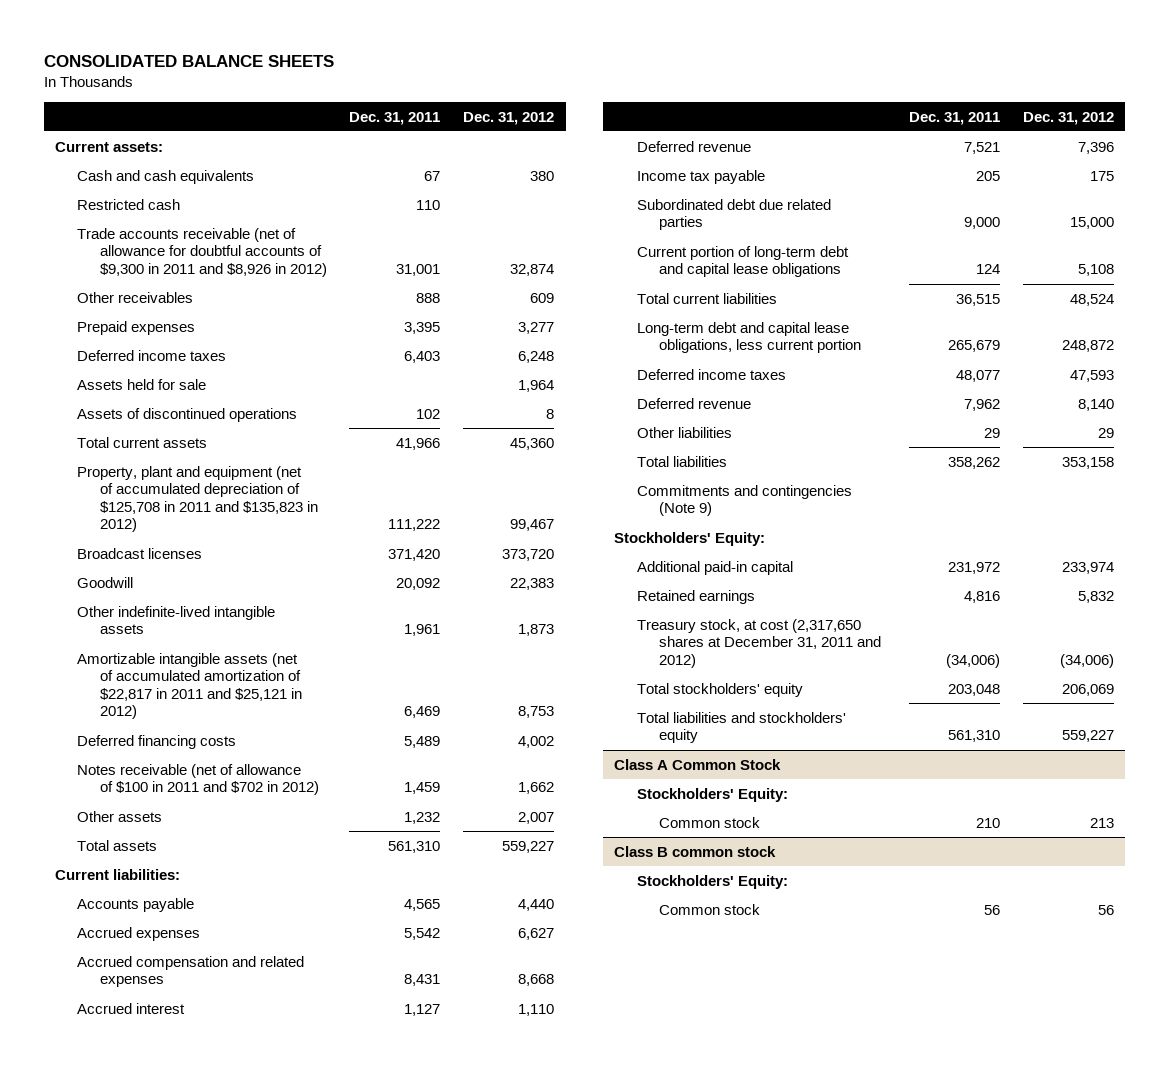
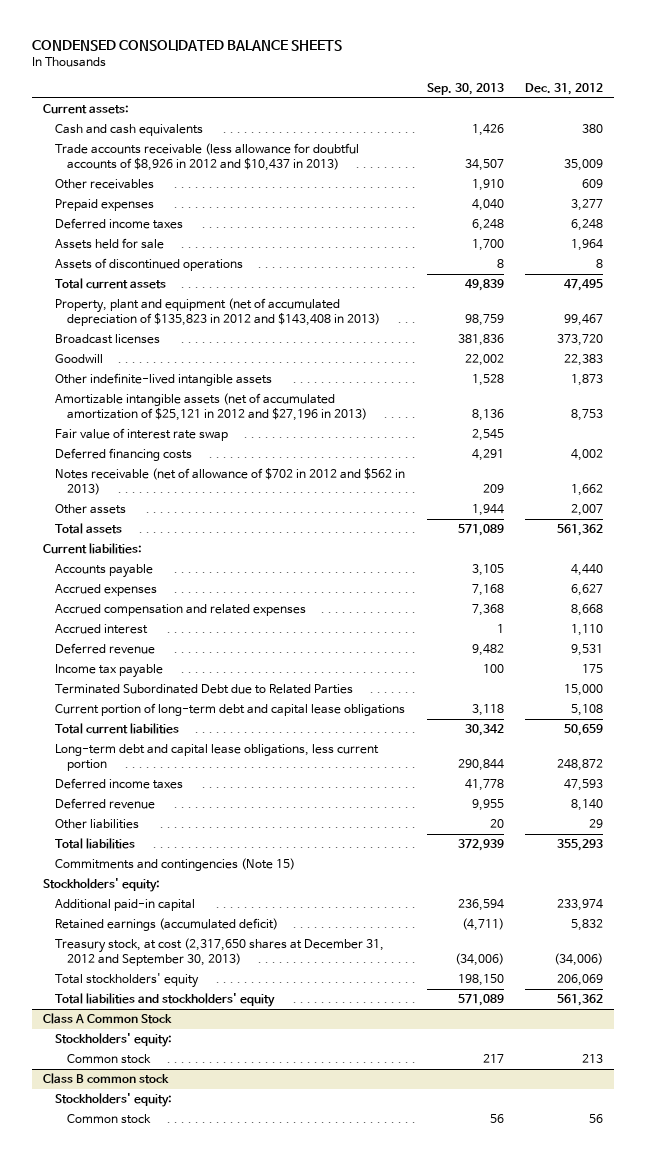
- CONSOLIDATED BALANCE SHEETS
+ CONDENSED CONSOLIDATED BALANCE SHEETS
- | Dec. 31, 2011 | Dec. 31, 2012
+ | Sep. 30, 2013 | Dec. 31, 2012
- Restricted cash | 110 |
- Trade accounts receivable (net of allowance for doubtful accounts of $9,300 in 2011 and $8,926 in 2012) | 31,001 | 32,874
+ Trade accounts receivable (less allowance for doubtful accounts of $8,926 in 2012 and $10,437 in 2013) | 34,507 | 35,009
- Total current assets | 41,966 | 45,360
- Property, plant and equipment (net of accumulated depreciation of $125,708 in 2011 and $135,823 in 2012) | 111,222 | 99,467
+ Total current assets | 49,839 | 47,495
+ Property, plant and equipment (net of accumulated depreciation of $135,823 in 2012 and $143,408 in 2013) | 98,759 | 99,467
- Amortizable intangible assets (net of accumulated amortization of $22,817 in 2011 and $25,121 in 2012) | 6,469 | 8,753
+ Amortizable intangible assets (net of accumulated amortization of $25,121 in 2012 and $27,196 in 2013) | 8,136 | 8,753
+ Fair value of interest rate swap | 2,545 |
- Notes receivable (net of allowance of $100 in 2011 and $702 in 2012) | 1,459 | 1,662
+ Notes receivable (net of allowance of $702 in 2012 and $562 in 2013) | 209 | 1,662
- Total assets | 561,310 | 559,227
+ Total assets | 571,089 | 561,362
- Deferred revenue | 7,521 | 7,396
+ Deferred revenue | 9,482 | 9,531
- Subordinated debt due related parties | 9,000 | 15,000
+ Terminated Subordinated Debt due to Related Parties | | 15,000
- Total current liabilities | 36,515 | 48,524
+ Total current liabilities | 30,342 | 50,659
- Total liabilities | 358,262 | 353,158
- Commitments and contingencies (Note 9)
- Stockholders' Equity:
+ Total liabilities | 372,939 | 355,293
+ Commitments and contingencies (Note 15)
+ Stockholders' equity:
- Retained earnings | 4,816 | 5,832
- Treasury stock, at cost (2,317,650 shares at December 31, 2011 and 2012) | (34,006) | (34,006)
+ Retained earnings (accumulated deficit) | (4,711) | 5,832
+ Treasury stock, at cost (2,317,650 shares at December 31, 2012 and September 30, 2013) | (34,006) | (34,006)
- Total liabilities and stockholders' equity | 561,310 | 559,227
+ Total liabilities and stockholders' equity | 571,089 | 561,362
@ Class A Common Stock
- Stockholders' Equity:
+ Stockholders' equity:
@ Class B common stock
- Stockholders' Equity:
+ Stockholders' equity:

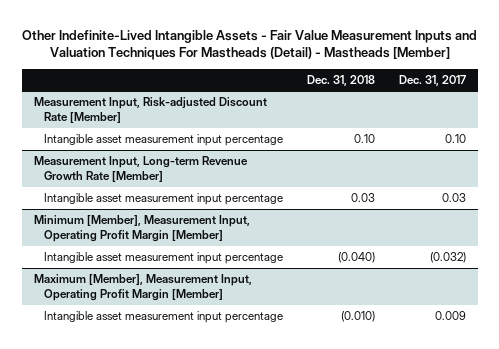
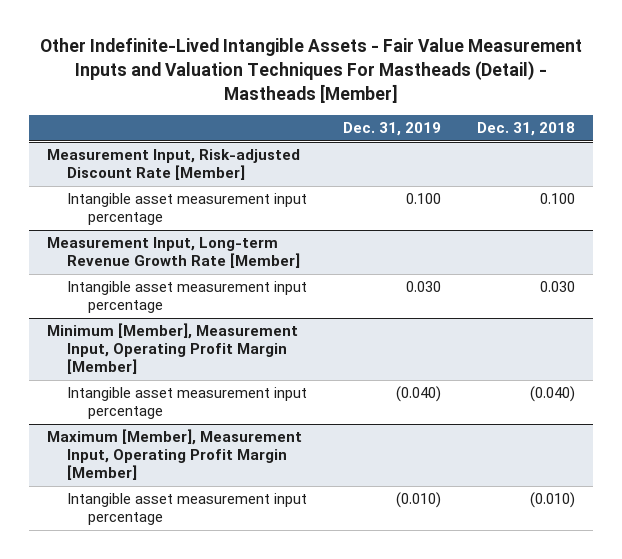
- | Dec. 31, 2018 | Dec. 31, 2017
+ | Dec. 31, 2019 | Dec. 31, 2018
@ Measurement Input, Risk-adjusted Discount Rate [Member]
- Intangible asset measurement input percentage | 0.10 | 0.10
+ Intangible asset measurement input percentage | 0.100 | 0.100
@ Measurement Input, Long-term Revenue Growth Rate [Member]
- Intangible asset measurement input percentage | 0.03 | 0.03
+ Intangible asset measurement input percentage | 0.030 | 0.030

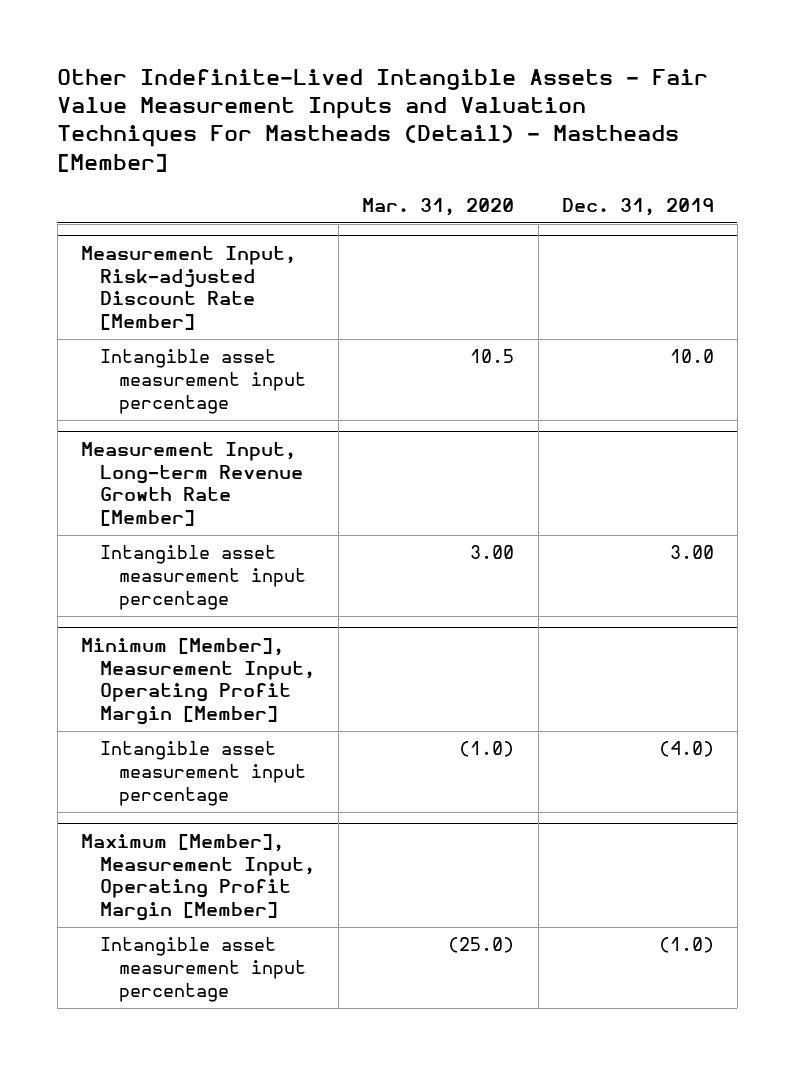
- | Dec. 31, 2019 | Dec. 31, 2018
+ | Mar. 31, 2020 | Dec. 31, 2019
@ Measurement Input, Risk-adjusted Discount Rate [Member]
- Intangible asset measurement input percentage | 0.100 | 0.100
+ Intangible asset measurement input percentage | 10.5 | 10.0
@ Measurement Input, Long-term Revenue Growth Rate [Member]
- Intangible asset measurement input percentage | 0.030 | 0.030
+ Intangible asset measurement input percentage | 3.00 | 3.00
@ Minimum [Member], Measurement Input, Operating Profit Margin [Member]
- Intangible asset measurement input percentage | (0.040) | (0.040)
+ Intangible asset measurement input percentage | (1.0) | (4.0)
@ Maximum [Member], Measurement Input, Operating Profit Margin [Member]
- Intangible asset measurement input percentage | (0.010) | (0.010)
+ Intangible asset measurement input percentage | (25.0) | (1.0)

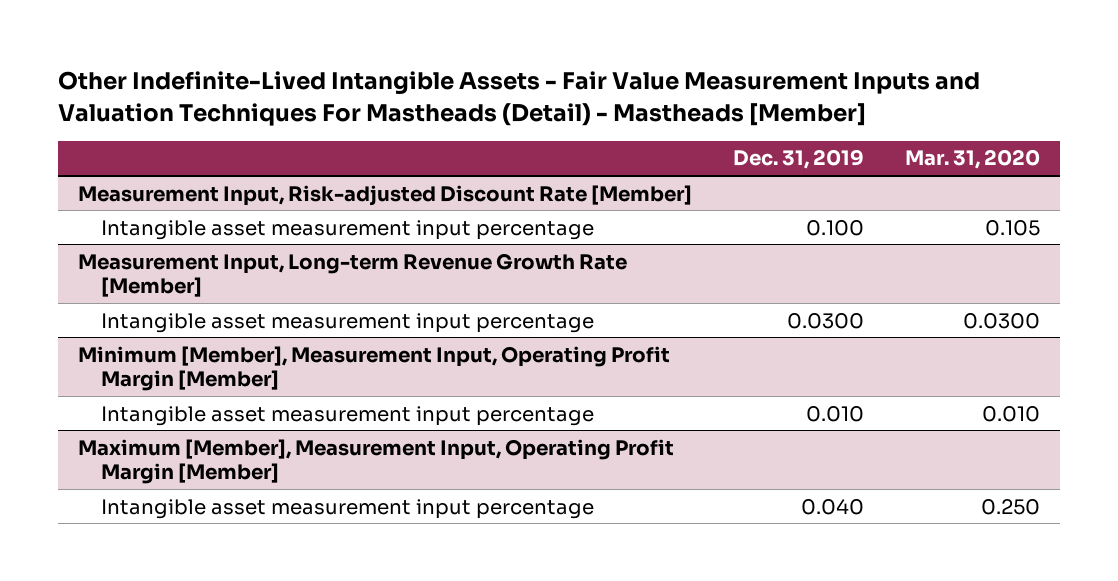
- | Mar. 31, 2020 | Dec. 31, 2019
+ | Dec. 31, 2019 | Mar. 31, 2020
@ Measurement Input, Risk-adjusted Discount Rate [Member]
- Intangible asset measurement input percentage | 10.5 | 10.0
+ Intangible asset measurement input percentage | 0.100 | 0.105
@ Measurement Input, Long-term Revenue Growth Rate [Member]
- Intangible asset measurement input percentage | 3.00 | 3.00
+ Intangible asset measurement input percentage | 0.0300 | 0.0300
@ Minimum [Member], Measurement Input, Operating Profit Margin [Member]
- Intangible asset measurement input percentage | (1.0) | (4.0)
+ Intangible asset measurement input percentage | 0.010 | 0.010
@ Maximum [Member], Measurement Input, Operating Profit Margin [Member]
- Intangible asset measurement input percentage | (25.0) | (1.0)
+ Intangible asset measurement input percentage | 0.040 | 0.250

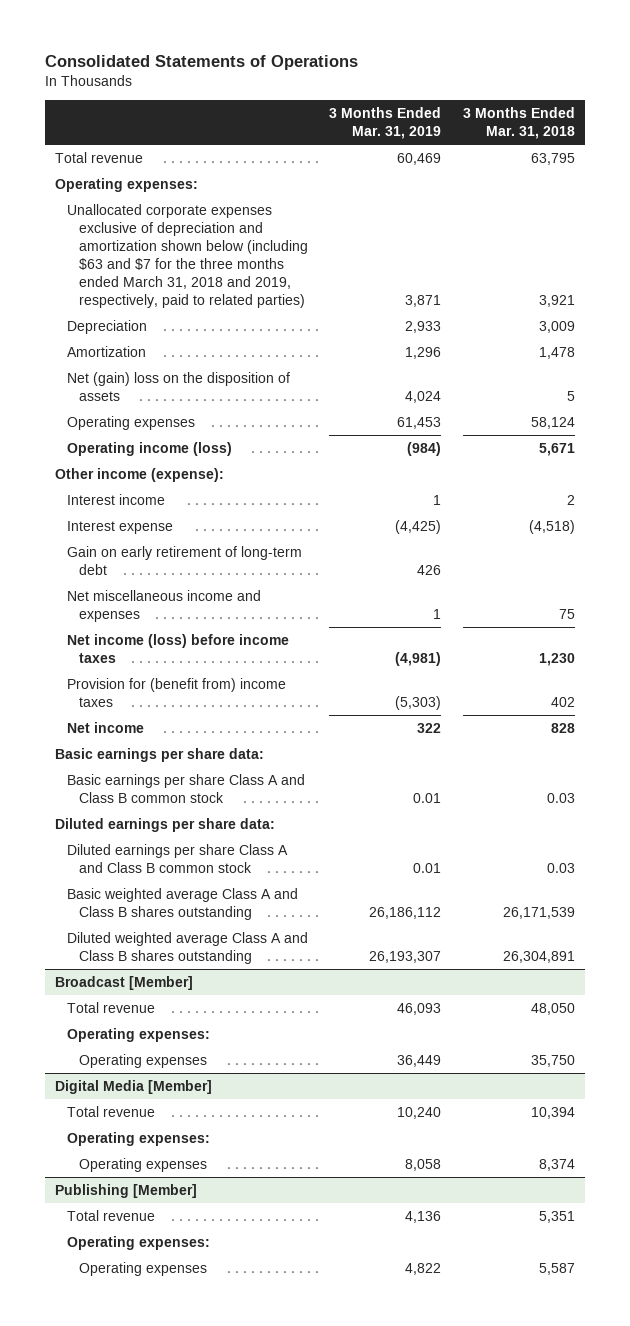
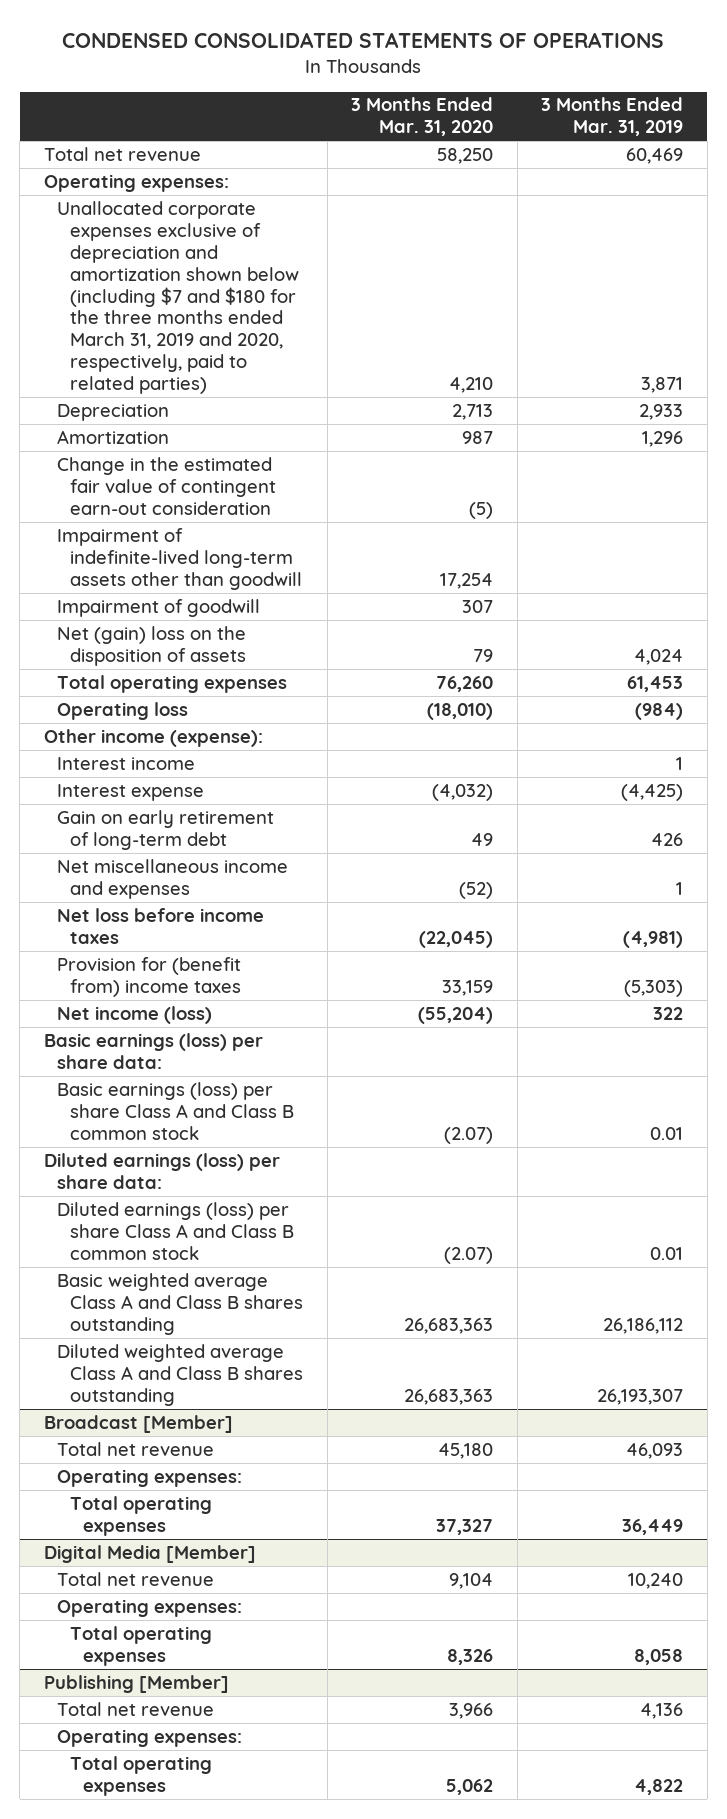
- Consolidated Statements of Operations
+ CONDENSED CONSOLIDATED STATEMENTS OF OPERATIONS
- | 3 Months Ended Mar. 31, 2019 | 3 Months Ended Mar. 31, 2018
+ | 3 Months Ended Mar. 31, 2020 | 3 Months Ended Mar. 31, 2019
- Total revenue | 60,469 | 63,795
+ Total net revenue | 58,250 | 60,469
- Unallocated corporate expenses exclusive of depreciation and amortization shown below (including $63 and $7 for the three months ended March 31, 2018 and 2019, respectively, paid to related parties) | 3,871 | 3,921
+ Unallocated corporate expenses exclusive of depreciation and amortization shown below (including $7 and $180 for the three months ended March 31, 2019 and 2020, respectively, paid to related parties) | 4,210 | 3,871
+ Change in the estimated fair value of contingent earn-out consideration | (5) |
+ Impairment of indefinite-lived long-term assets other than goodwill | 17,254 |
+ Impairment of goodwill | 307 |
- Operating expenses | 61,453 | 58,124
- Operating income (loss) | (984) | 5,671
+ Total operating expenses | 76,260 | 61,453
+ Operating loss | (18,010) | (984)
- Net income (loss) before income taxes | (4,981) | 1,230
+ Net loss before income taxes | (22,045) | (4,981)
- Net income | 322 | 828
- Basic earnings per share data:
- Basic earnings per share Class A and Class B common stock | 0.01 | 0.03
- Diluted earnings per share data:
- Diluted earnings per share Class A and Class B common stock | 0.01 | 0.03
+ Net income (loss) | (55,204) | 322
+ Basic earnings (loss) per share data:
+ Basic earnings (loss) per share Class A and Class B common stock | (2.07) | 0.01
+ Diluted earnings (loss) per share data:
+ Diluted earnings (loss) per share Class A and Class B common stock | (2.07) | 0.01
@ Broadcast [Member]
- Total revenue | 46,093 | 48,050
+ Total net revenue | 45,180 | 46,093
- Operating expenses | 36,449 | 35,750
+ Total operating expenses | 37,327 | 36,449
@ Digital Media [Member]
- Total revenue | 10,240 | 10,394
+ Total net revenue | 9,104 | 10,240
- Operating expenses | 8,058 | 8,374
+ Total operating expenses | 8,326 | 8,058
@ Publishing [Member]
- Total revenue | 4,136 | 5,351
+ Total net revenue | 3,966 | 4,136
- Operating expenses | 4,822 | 5,587
+ Total operating expenses | 5,062 | 4,822

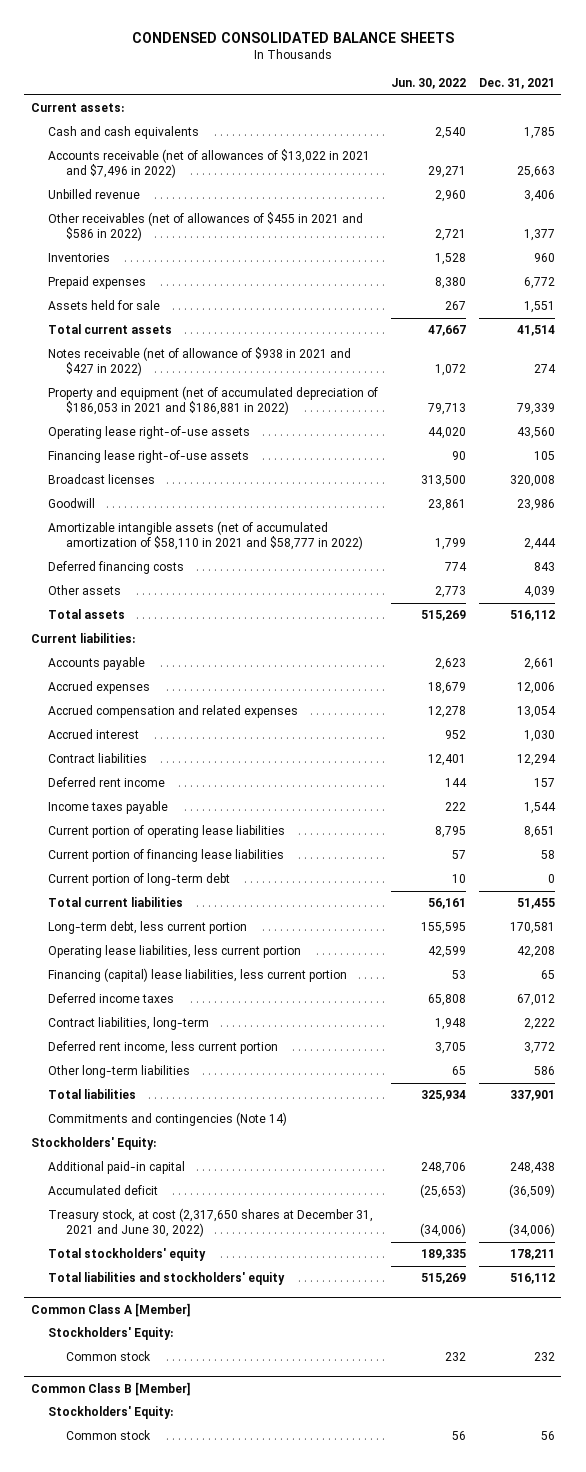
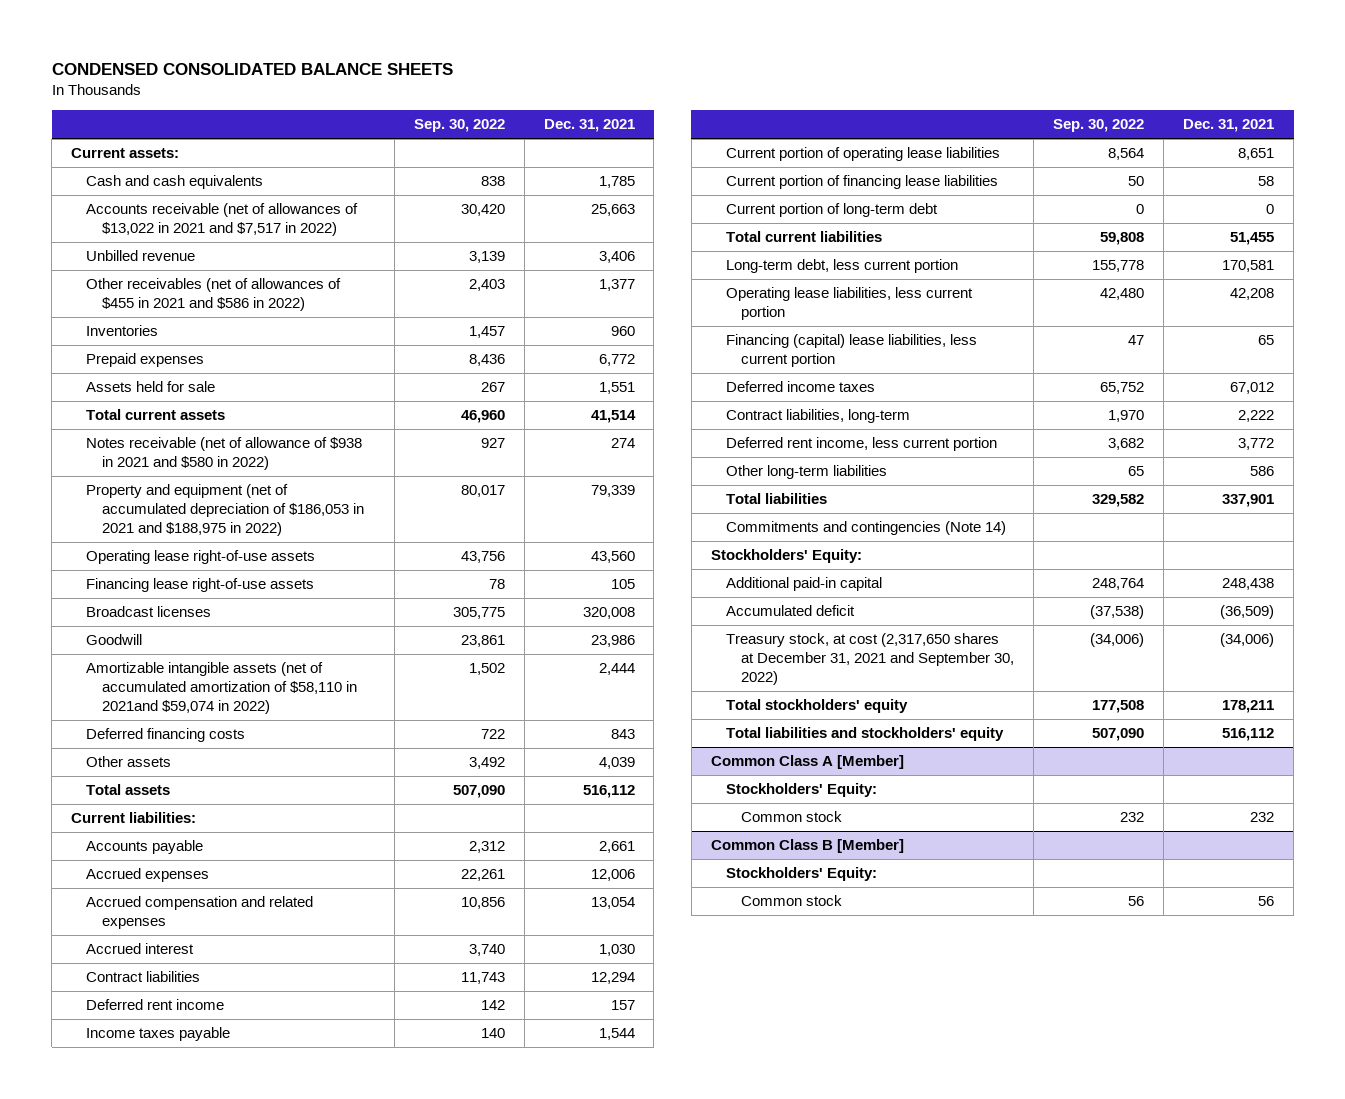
- | Jun. 30, 2022 | Dec. 31, 2021
+ | Sep. 30, 2022 | Dec. 31, 2021
- Accounts receivable (net of allowances of $13,022 in 2021 and $7,496 in 2022) | 29,271 | 25,663
+ Accounts receivable (net of allowances of $13,022 in 2021 and $7,517 in 2022) | 30,420 | 25,663
- Notes receivable (net of allowance of $938 in 2021 and $427 in 2022) | 1,072 | 274
- Property and equipment (net of accumulated depreciation of $186,053 in 2021 and $186,881 in 2022) | 79,713 | 79,339
+ Notes receivable (net of allowance of $938 in 2021 and $580 in 2022) | 927 | 274
+ Property and equipment (net of accumulated depreciation of $186,053 in 2021 and $188,975 in 2022) | 80,017 | 79,339
- Amortizable intangible assets (net of accumulated amortization of $58,110 in 2021 and $58,777 in 2022) | 1,799 | 2,444
+ Amortizable intangible assets (net of accumulated amortization of $58,110 in 2021and $59,074 in 2022) | 1,502 | 2,444
- Treasury stock, at cost (2,317,650 shares at December 31, 2021 and June 30, 2022) | (34,006) | (34,006)
+ Treasury stock, at cost (2,317,650 shares at December 31, 2021 and September 30, 2022) | (34,006) | (34,006)

